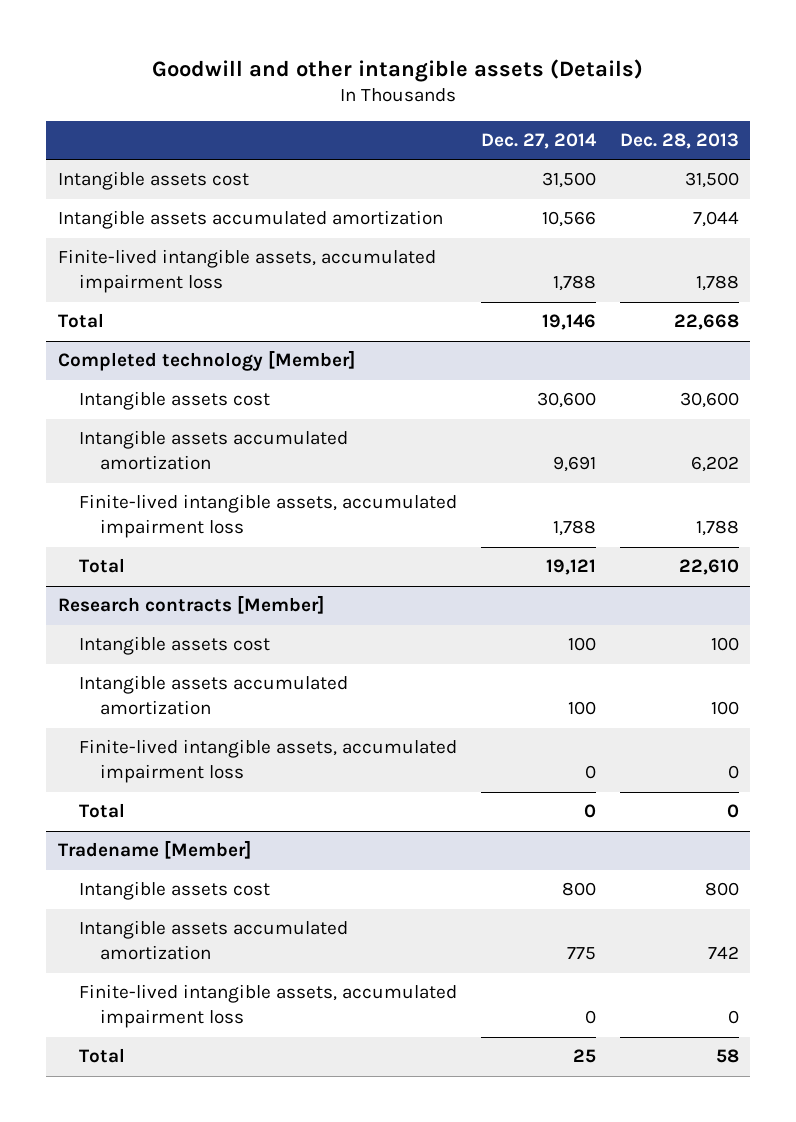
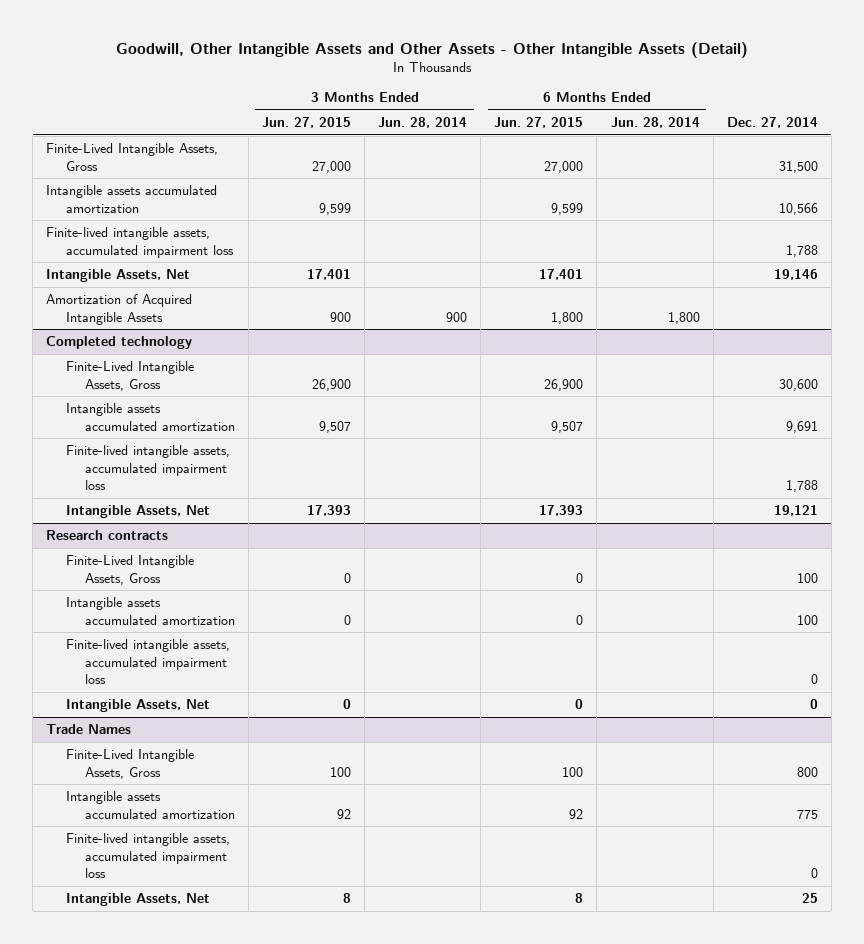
- Goodwill and other intangible assets (Details)
+ Goodwill, Other Intangible Assets and Other Assets - Other Intangible Assets (Detail)
- | Dec. 27, 2014 | Dec. 28, 2013
+ | 3 Months Ended Jun. 27, 2015 | 3 Months Ended Jun. 28, 2014 | 6 Months Ended Jun. 27, 2015 | 6 Months Ended Jun. 28, 2014 | Dec. 27, 2014
- Intangible assets cost | 31,500 | 31,500
+ Finite-Lived Intangible Assets, Gross | 27,000 | | 27,000 | | 31,500
- Total | 19,146 | 22,668
- Completed technology [Member]
- Intangible assets cost | 30,600 | 30,600
+ Intangible Assets, Net | 17,401 | | 17,401 | | 19,146
+ Amortization of Acquired Intangible Assets | 900 | 900 | 1,800 | 1,800 |
+ Completed technology
+ Finite-Lived Intangible Assets, Gross | 26,900 | | 26,900 | | 30,600
- Total | 19,121 | 22,610
- Research contracts [Member]
- Intangible assets cost | 100 | 100
+ Intangible Assets, Net | 17,393 | | 17,393 | | 19,121
+ Research contracts
+ Finite-Lived Intangible Assets, Gross | 0 | | 0 | | 100
- Total | 0 | 0
- Tradename [Member]
- Intangible assets cost | 800 | 800
+ Intangible Assets, Net | 0 | | 0 | | 0
+ Trade Names
+ Finite-Lived Intangible Assets, Gross | 100 | | 100 | | 800
- Total | 25 | 58
+ Intangible Assets, Net | 8 | | 8 | | 25

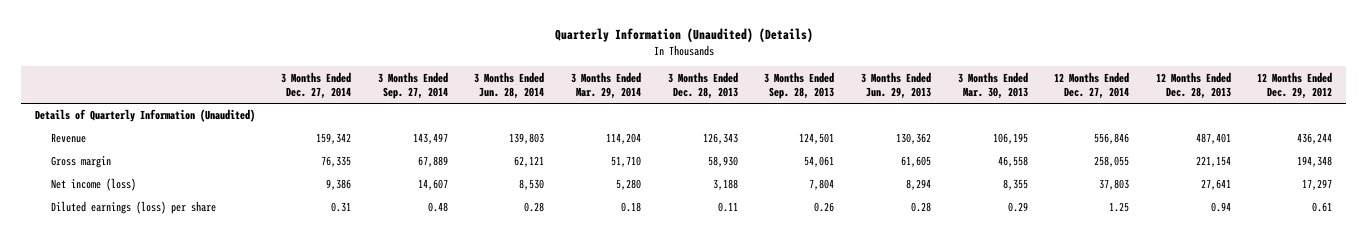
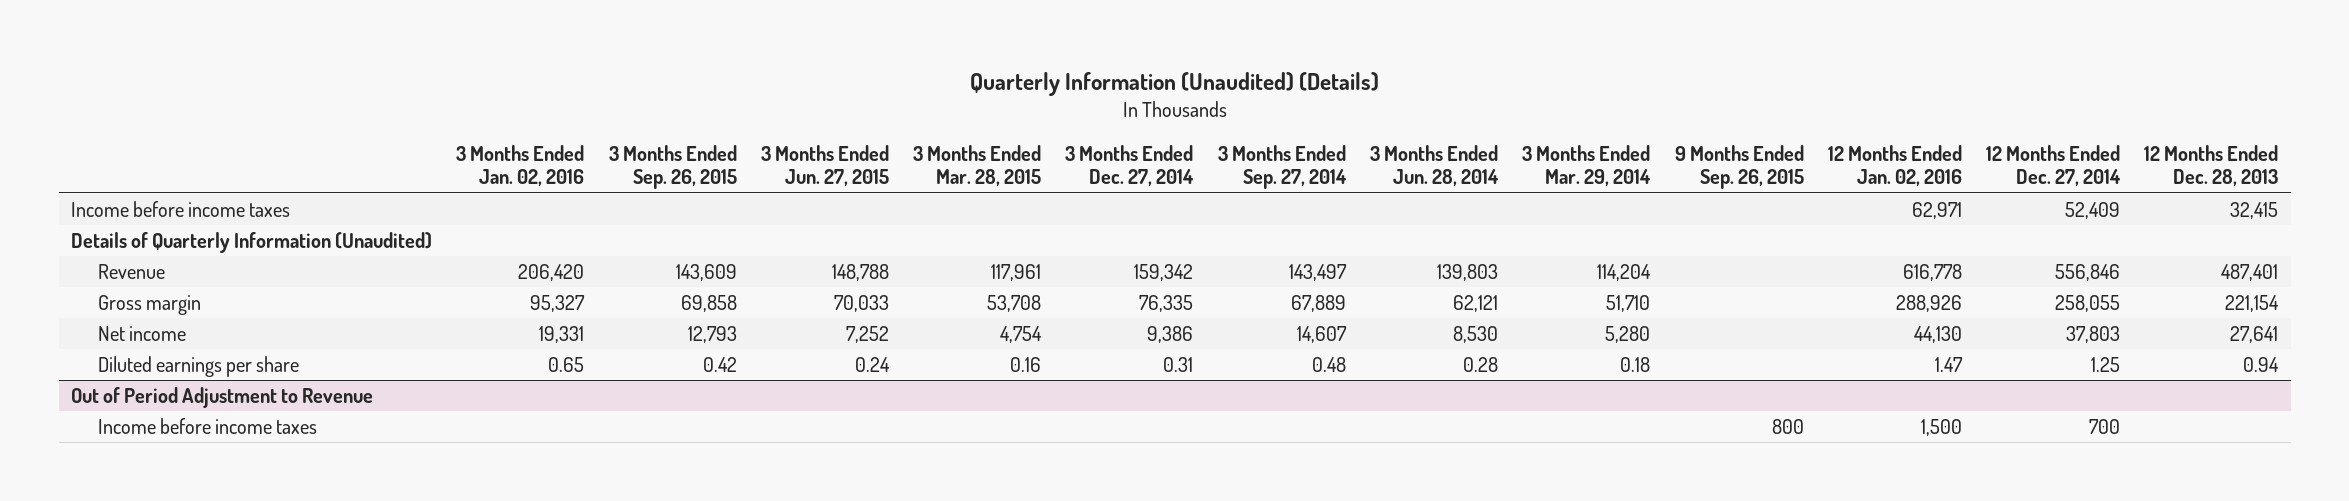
- | 3 Months Ended Dec. 27, 2014 | 3 Months Ended Sep. 27, 2014 | 3 Months Ended Jun. 28, 2014 | 3 Months Ended Mar. 29, 2014 | 3 Months Ended Dec. 28, 2013 | 3 Months Ended Sep. 28, 2013 | 3 Months Ended Jun. 29, 2013 | 3 Months Ended Mar. 30, 2013 | 12 Months Ended Dec. 27, 2014 | 12 Months Ended Dec. 28, 2013 | 12 Months Ended Dec. 29, 2012
+ | 3 Months Ended Jan. 02, 2016 | 3 Months Ended Sep. 26, 2015 | 3 Months Ended Jun. 27, 2015 | 3 Months Ended Mar. 28, 2015 | 3 Months Ended Dec. 27, 2014 | 3 Months Ended Sep. 27, 2014 | 3 Months Ended Jun. 28, 2014 | 3 Months Ended Mar. 29, 2014 | 9 Months Ended Sep. 26, 2015 | 12 Months Ended Jan. 02, 2016 | 12 Months Ended Dec. 27, 2014 | 12 Months Ended Dec. 28, 2013
+ Income before income taxes | | | | | | | | | | 62,971 | 52,409 | 32,415
- Net income (loss) | 9,386 | 14,607 | 8,530 | 5,280 | 3,188 | 7,804 | 8,294 | 8,355 | 37,803 | 27,641 | 17,297
- Diluted earnings (loss) per share | 0.31 | 0.48 | 0.28 | 0.18 | 0.11 | 0.26 | 0.28 | 0.29 | 1.25 | 0.94 | 0.61
+ Net income | 19,331 | 12,793 | 7,252 | 4,754 | 9,386 | 14,607 | 8,530 | 5,280 | | 44,130 | 37,803 | 27,641
+ Diluted earnings per share | 0.65 | 0.42 | 0.24 | 0.16 | 0.31 | 0.48 | 0.28 | 0.18 | | 1.47 | 1.25 | 0.94
+ Out of Period Adjustment to Revenue
+ Income before income taxes | | | | | | | | | 800 | 1,500 | 700 |

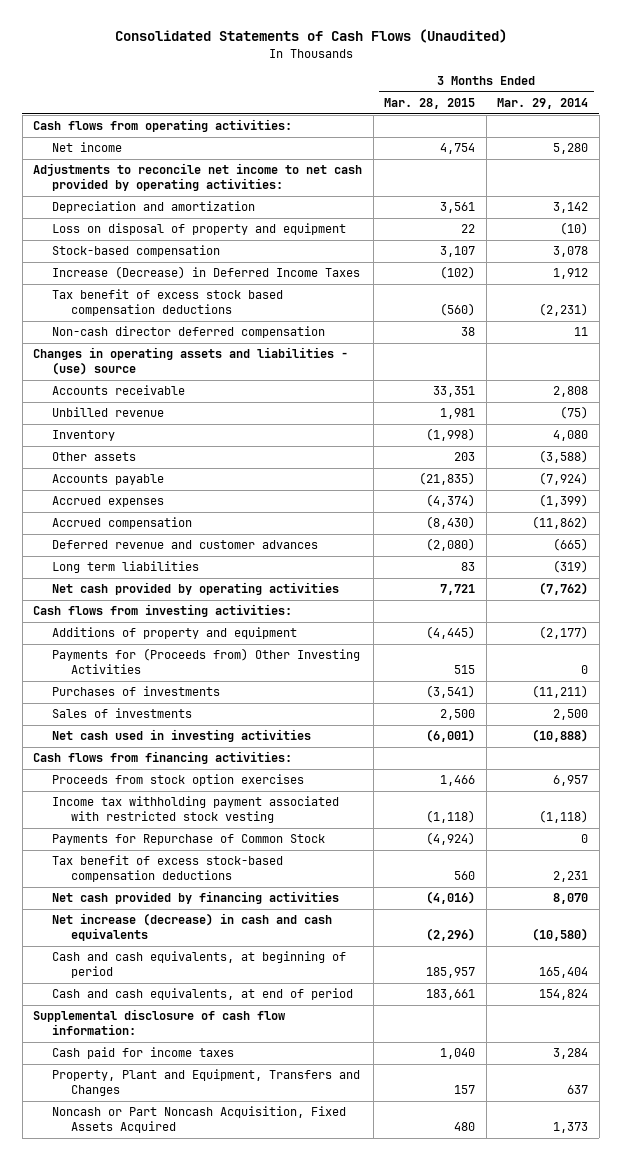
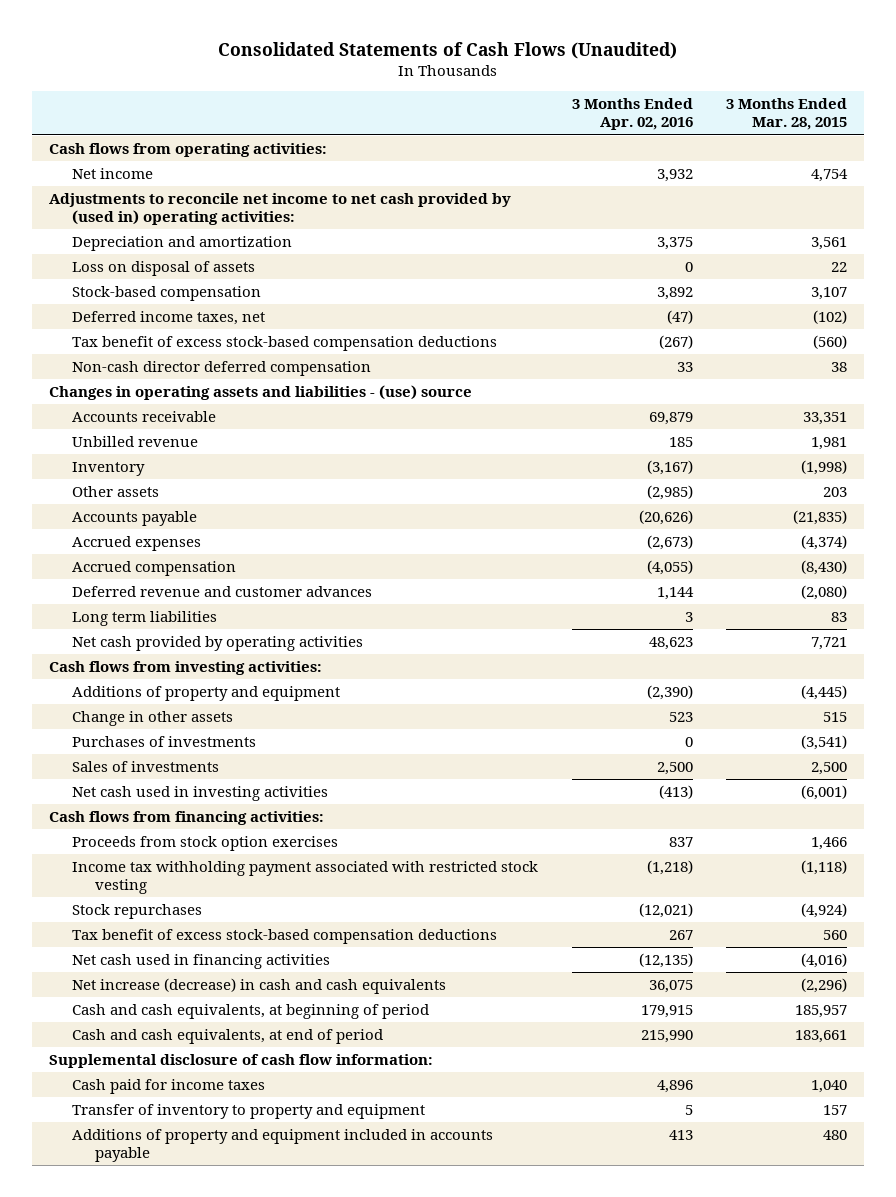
- | 3 Months Ended Mar. 28, 2015 | 3 Months Ended Mar. 29, 2014
+ | 3 Months Ended Apr. 02, 2016 | 3 Months Ended Mar. 28, 2015
- Adjustments to reconcile net income to net cash provided by operating activities:
+ Adjustments to reconcile net income to net cash provided by (used in) operating activities:
- Loss on disposal of property and equipment | 22 | (10)
+ Loss on disposal of assets | 0 | 22
- Increase (Decrease) in Deferred Income Taxes | (102) | 1,912
- Tax benefit of excess stock based compensation deductions | (560) | (2,231)
+ Deferred income taxes, net | (47) | (102)
+ Tax benefit of excess stock-based compensation deductions | (267) | (560)
- Payments for (Proceeds from) Other Investing Activities | 515 | 0
+ Change in other assets | 523 | 515
- Payments for Repurchase of Common Stock | (4,924) | 0
+ Stock repurchases | (12,021) | (4,924)
- Net cash provided by financing activities | (4,016) | 8,070
+ Net cash used in financing activities | (12,135) | (4,016)
- Property, Plant and Equipment, Transfers and Changes | 157 | 637
- Noncash or Part Noncash Acquisition, Fixed Assets Acquired | 480 | 1,373
+ Transfer of inventory to property and equipment | 5 | 157
+ Additions of property and equipment included in accounts payable | 413 | 480

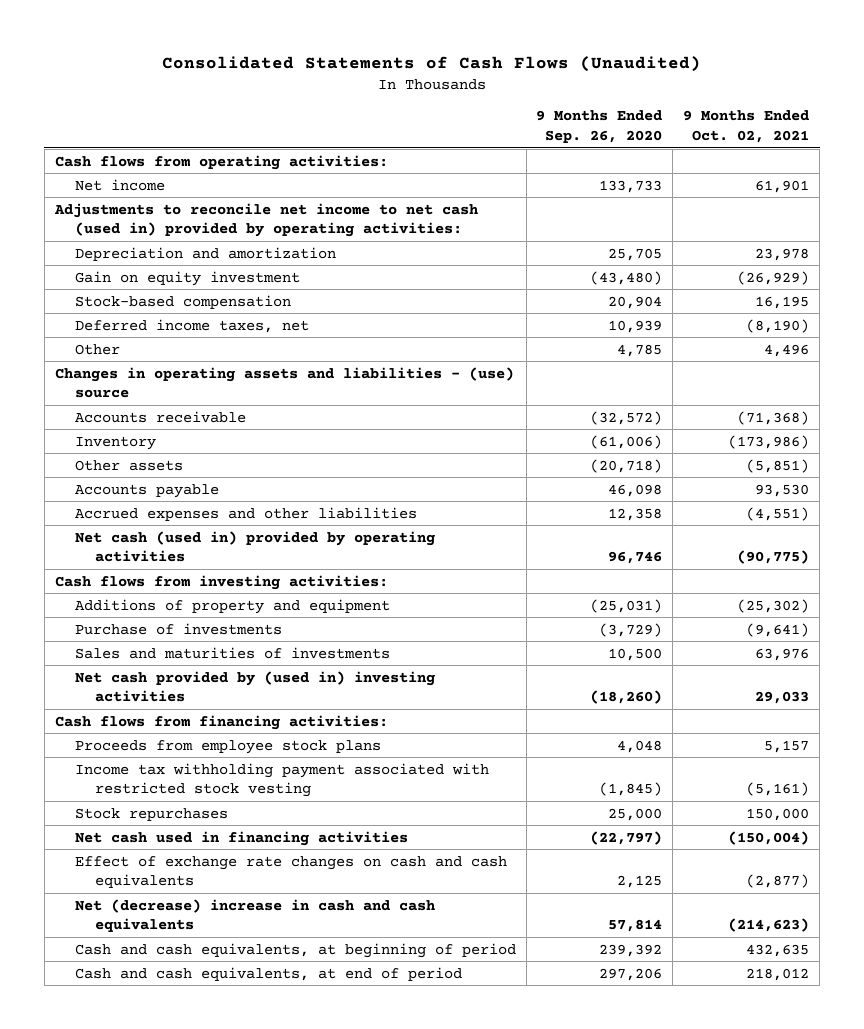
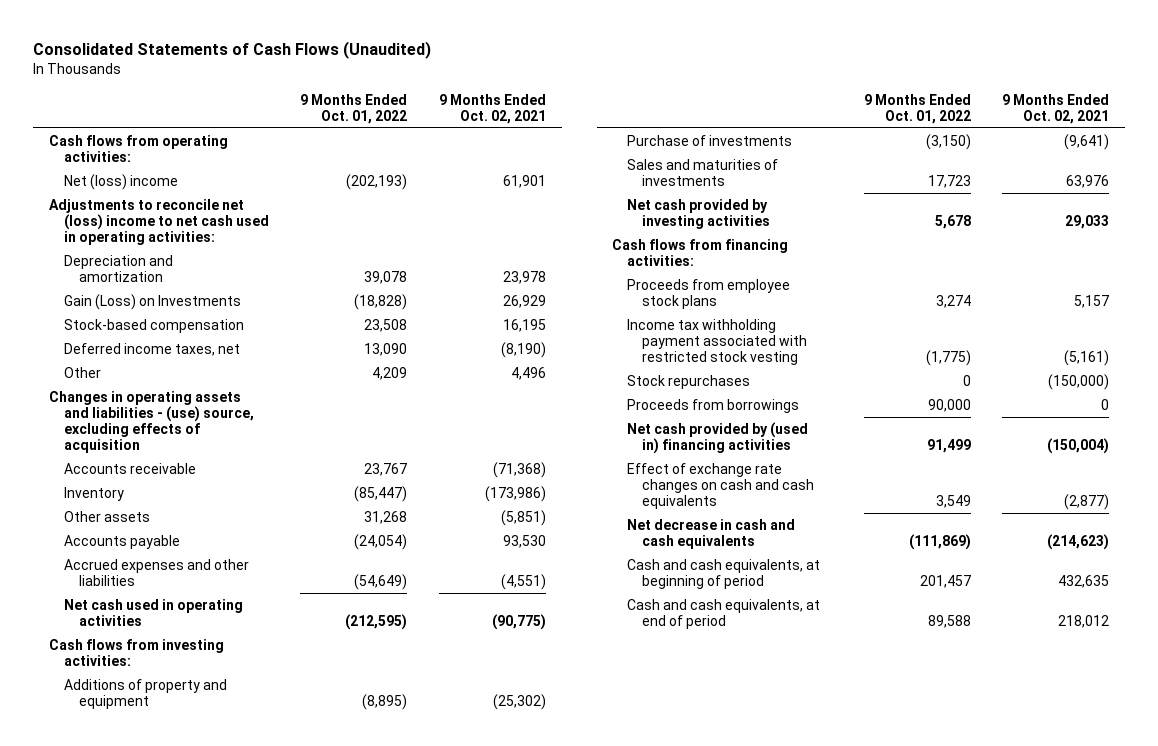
- | 9 Months Ended Sep. 26, 2020 | 9 Months Ended Oct. 02, 2021
+ | 9 Months Ended Oct. 01, 2022 | 9 Months Ended Oct. 02, 2021
- Net income | 133,733 | 61,901
- Adjustments to reconcile net income to net cash (used in) provided by operating activities:
+ Net (loss) income | (202,193) | 61,901
+ Adjustments to reconcile net (loss) income to net cash used in operating activities:
- Gain on equity investment | (43,480) | (26,929)
+ Gain (Loss) on Investments | (18,828) | 26,929
- Changes in operating assets and liabilities - (use) source
+ Changes in operating assets and liabilities - (use) source, excluding effects of acquisition
- Net cash (used in) provided by operating activities | 96,746 | (90,775)
+ Net cash used in operating activities | (212,595) | (90,775)
- Net cash provided by (used in) investing activities | (18,260) | 29,033
+ Net cash provided by investing activities | 5,678 | 29,033
- Stock repurchases | 25,000 | 150,000
- Net cash used in financing activities | (22,797) | (150,004)
+ Stock repurchases | 0 | (150,000)
+ Proceeds from borrowings | 90,000 | 0
+ Net cash provided by (used in) financing activities | 91,499 | (150,004)
- Net (decrease) increase in cash and cash equivalents | 57,814 | (214,623)
+ Net decrease in cash and cash equivalents | (111,869) | (214,623)

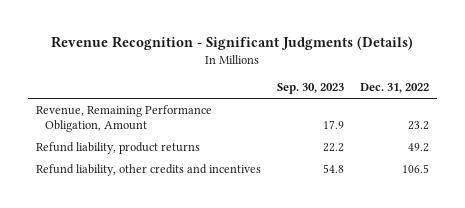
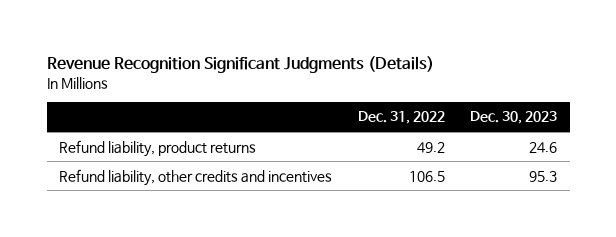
- Revenue Recognition - Significant Judgments (Details)
+ Revenue Recognition Significant Judgments (Details)
- | Sep. 30, 2023 | Dec. 31, 2022
+ | Dec. 31, 2022 | Dec. 30, 2023
- Revenue, Remaining Performance Obligation, Amount | 17.9 | 23.2

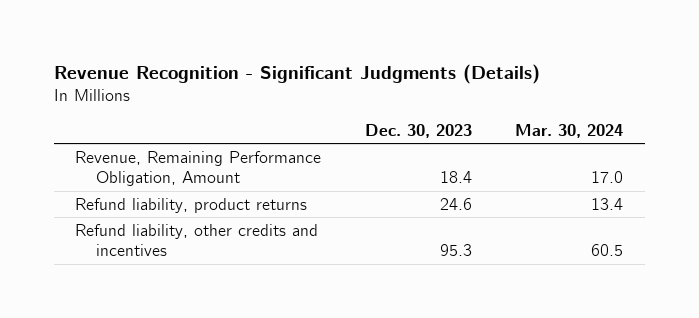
- Revenue Recognition Significant Judgments (Details)
+ Revenue Recognition - Significant Judgments (Details)
- | Dec. 31, 2022 | Dec. 30, 2023
+ | Dec. 30, 2023 | Mar. 30, 2024
+ Revenue, Remaining Performance Obligation, Amount | 18.4 | 17.0

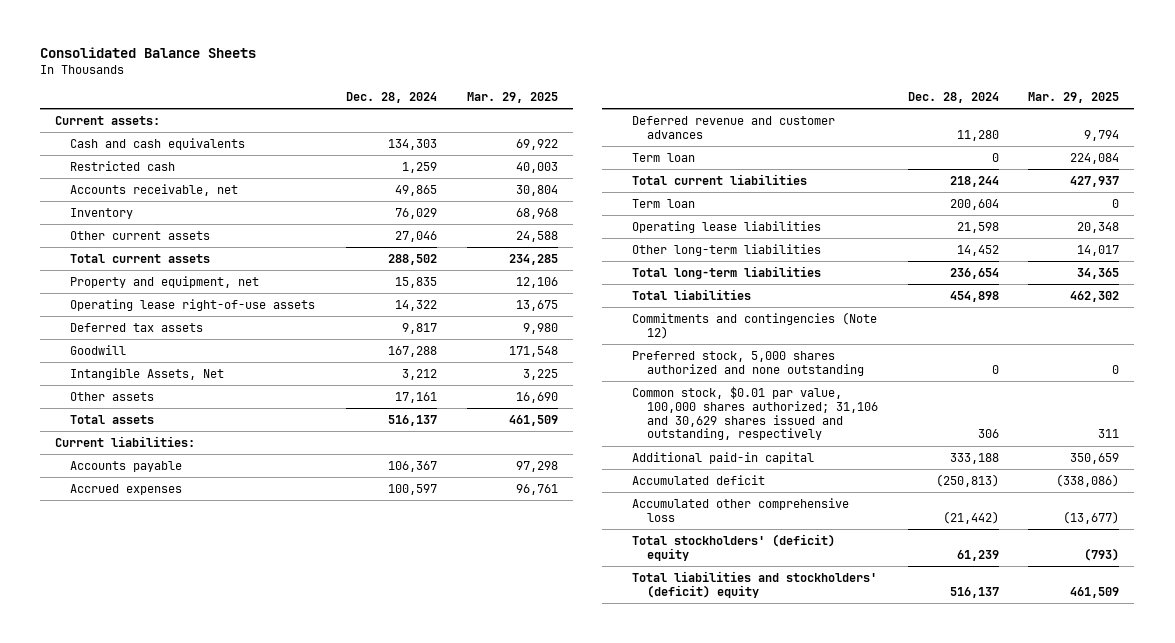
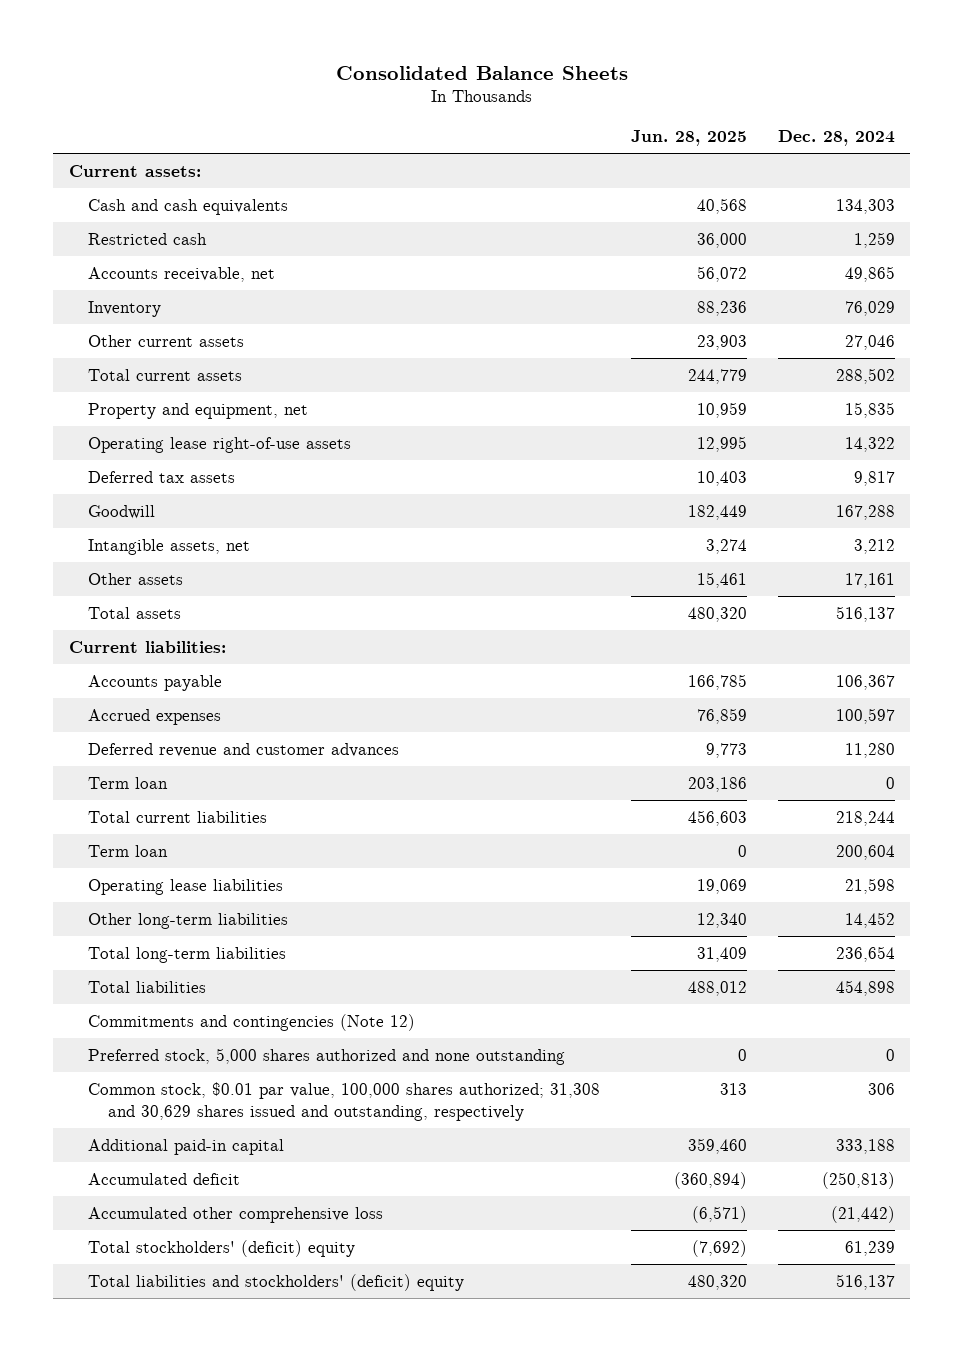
- | Dec. 28, 2024 | Mar. 29, 2025
+ | Jun. 28, 2025 | Dec. 28, 2024
- Intangible Assets, Net | 3,212 | 3,225
+ Intangible assets, net | 3,274 | 3,212
- Common stock, $0.01 par value, 100,000 shares authorized; 31,106 and 30,629 shares issued and outstanding, respectively | 306 | 311
+ Common stock, $0.01 par value, 100,000 shares authorized; 31,308 and 30,629 shares issued and outstanding, respectively | 313 | 306

